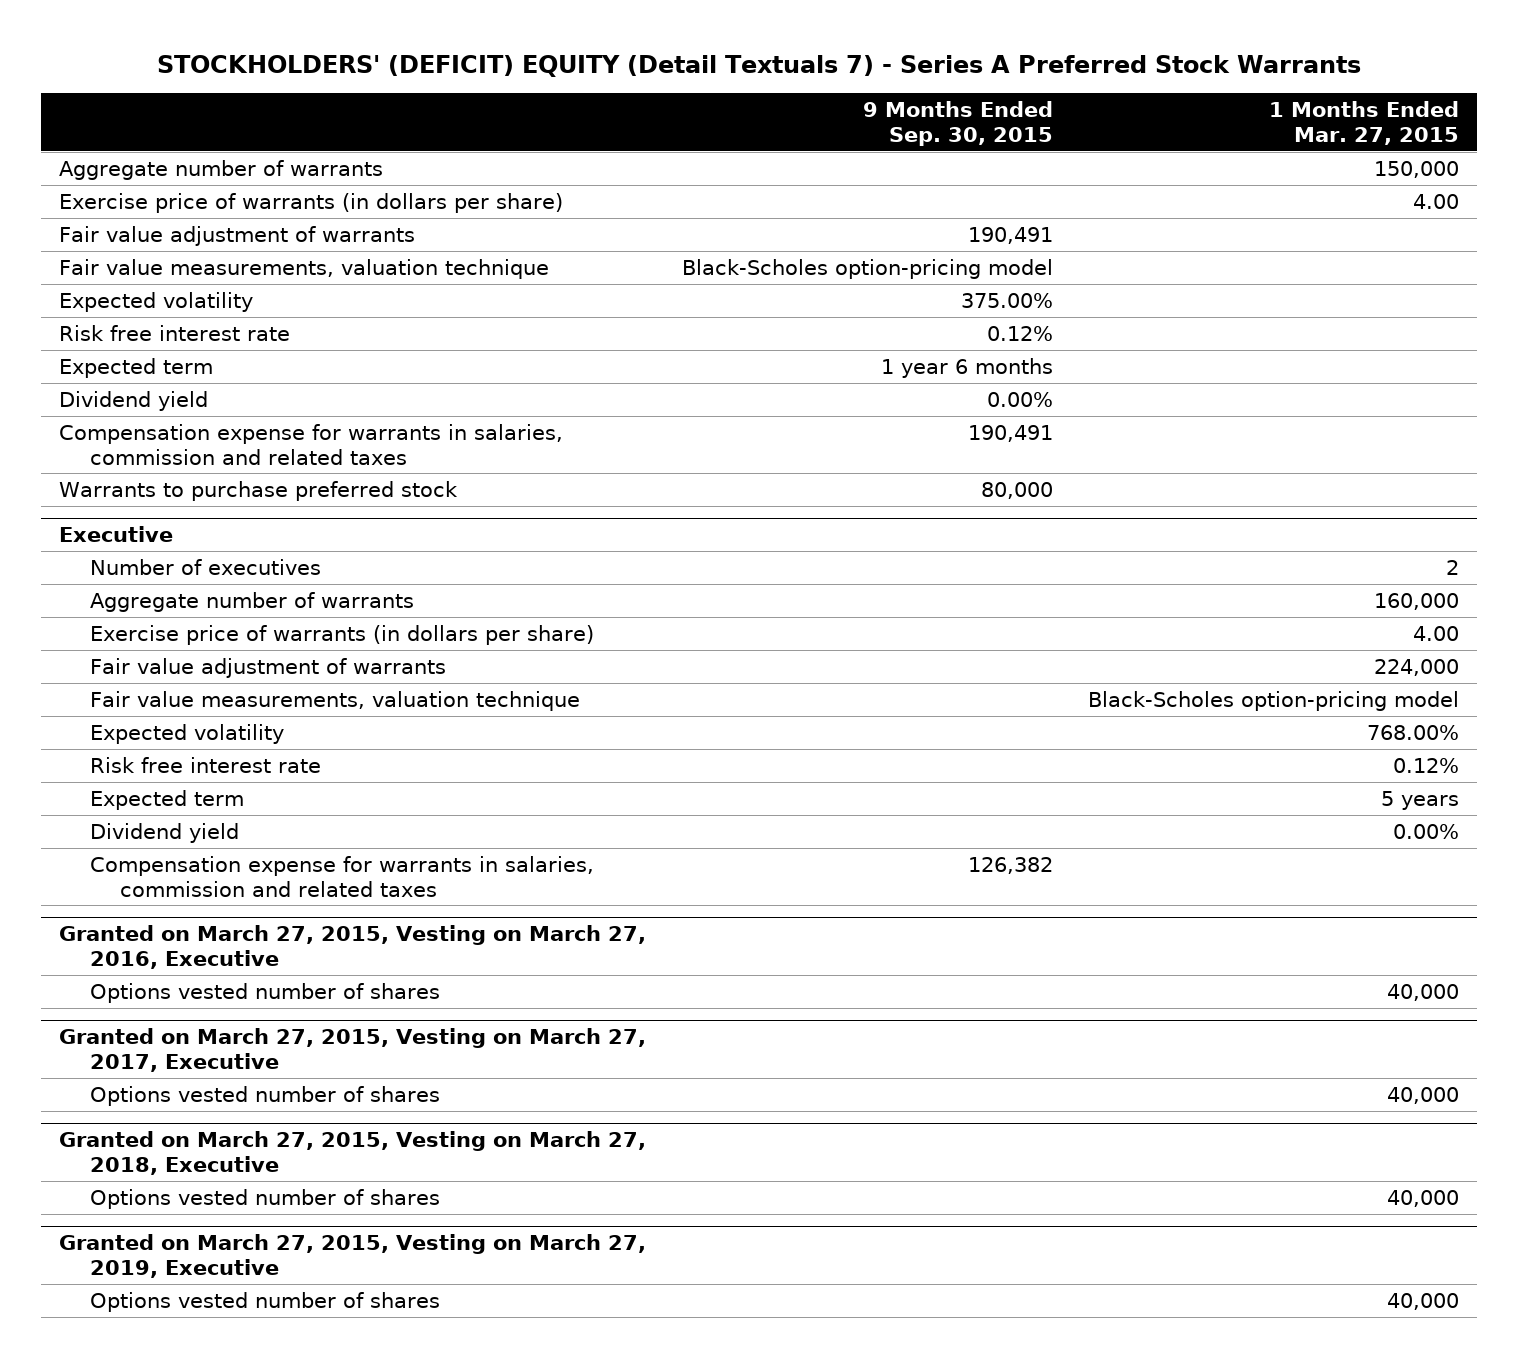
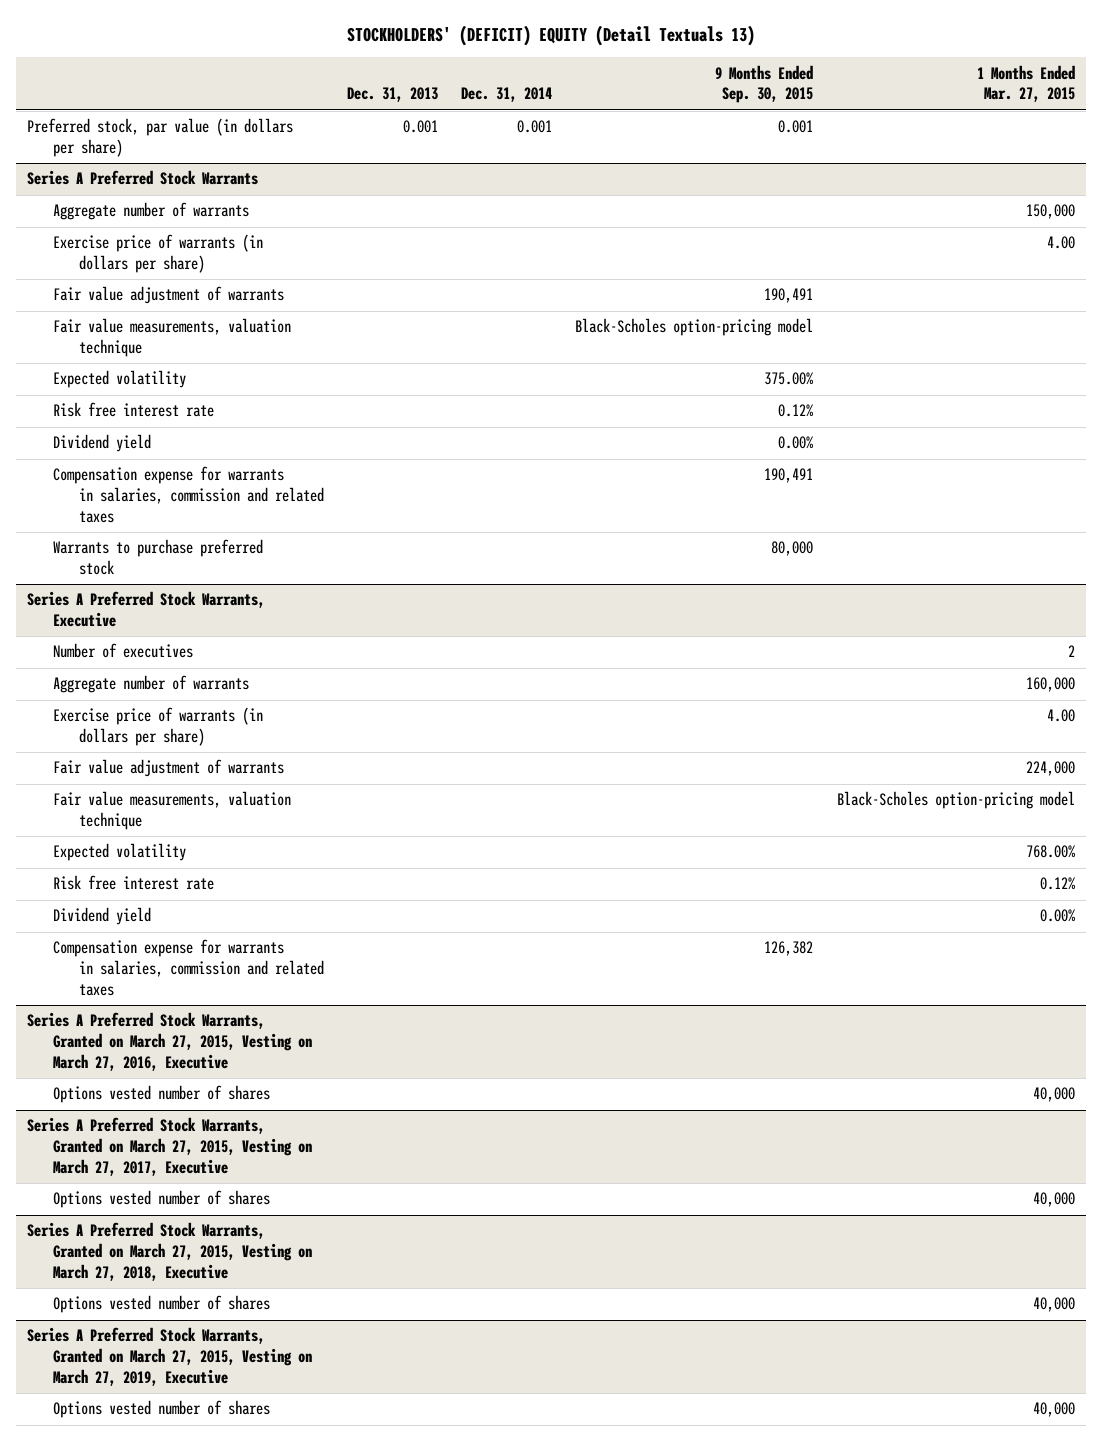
- STOCKHOLDERS' (DEFICIT) EQUITY (Detail Textuals 7) - Series A Preferred Stock Warrants
+ STOCKHOLDERS' (DEFICIT) EQUITY (Detail Textuals 13)
- | 9 Months Ended Sep. 30, 2015 | 1 Months Ended Mar. 27, 2015
+ | Dec. 31, 2013 | Dec. 31, 2014 | 9 Months Ended Sep. 30, 2015 | 1 Months Ended Mar. 27, 2015
+ Preferred stock, par value (in dollars per share) | 0.001 | 0.001 | 0.001 |
+ Series A Preferred Stock Warrants
- Expected term | 1 year 6 months |
- Executive
+ Series A Preferred Stock Warrants, Executive
- Expected term | | 5 years
- Granted on March 27, 2015, Vesting on March 27, 2016, Executive
+ Series A Preferred Stock Warrants, Granted on March 27, 2015, Vesting on March 27, 2016, Executive
- Granted on March 27, 2015, Vesting on March 27, 2017, Executive
+ Series A Preferred Stock Warrants, Granted on March 27, 2015, Vesting on March 27, 2017, Executive
- Granted on March 27, 2015, Vesting on March 27, 2018, Executive
+ Series A Preferred Stock Warrants, Granted on March 27, 2015, Vesting on March 27, 2018, Executive
- Granted on March 27, 2015, Vesting on March 27, 2019, Executive
+ Series A Preferred Stock Warrants, Granted on March 27, 2015, Vesting on March 27, 2019, Executive

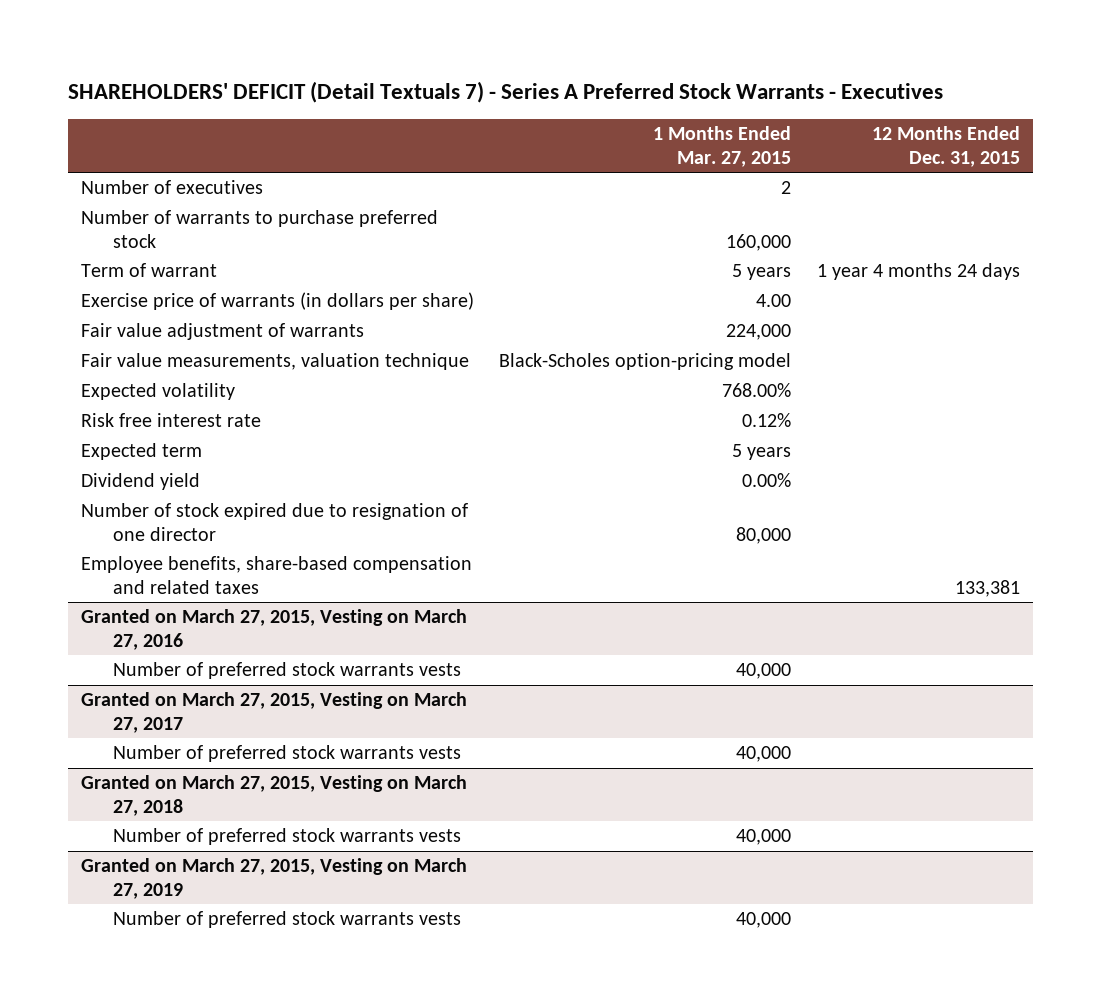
- STOCKHOLDERS' (DEFICIT) EQUITY (Detail Textuals 13)
+ SHAREHOLDERS' DEFICIT (Detail Textuals 7) - Series A Preferred Stock Warrants - Executives
- | Dec. 31, 2013 | Dec. 31, 2014 | 9 Months Ended Sep. 30, 2015 | 1 Months Ended Mar. 27, 2015
+ | 1 Months Ended Mar. 27, 2015 | 12 Months Ended Dec. 31, 2015
- Preferred stock, par value (in dollars per share) | 0.001 | 0.001 | 0.001 |
- Series A Preferred Stock Warrants
- Aggregate number of warrants | | | | 150,000
- Exercise price of warrants (in dollars per share) | | | | 4.00
- Fair value adjustment of warrants | | | 190,491 |
- Fair value measurements, valuation technique | | | Black-Scholes option-pricing model |
- Expected volatility | | | 375.00% |
- Risk free interest rate | | | 0.12% |
- Dividend yield | | | 0.00% |
- Compensation expense for warrants in salaries, commission and related taxes | | | 190,491 |
- Warrants to purchase preferred stock | | | 80,000 |
- Series A Preferred Stock Warrants, Executive
- Aggregate number of warrants | | | | 160,000
+ Number of warrants to purchase preferred stock | 160,000 |
+ Term of warrant | 5 years | 1 year 4 months 24 days
+ Expected term | 5 years |
- Compensation expense for warrants in salaries, commission and related taxes | | | 126,382 |
- Series A Preferred Stock Warrants, Granted on March 27, 2015, Vesting on March 27, 2016, Executive
- Options vested number of shares | | | | 40,000
- Series A Preferred Stock Warrants, Granted on March 27, 2015, Vesting on March 27, 2017, Executive
- Options vested number of shares | | | | 40,000
- Series A Preferred Stock Warrants, Granted on March 27, 2015, Vesting on March 27, 2018, Executive
- Options vested number of shares | | | | 40,000
- Series A Preferred Stock Warrants, Granted on March 27, 2015, Vesting on March 27, 2019, Executive
- Options vested number of shares | | | | 40,000
+ Number of stock expired due to resignation of one director | 80,000 |
+ Employee benefits, share-based compensation and related taxes | | 133,381
+ Granted on March 27, 2015, Vesting on March 27, 2016
+ Number of preferred stock warrants vests | 40,000 |
+ Granted on March 27, 2015, Vesting on March 27, 2017
+ Number of preferred stock warrants vests | 40,000 |
+ Granted on March 27, 2015, Vesting on March 27, 2018
+ Number of preferred stock warrants vests | 40,000 |
+ Granted on March 27, 2015, Vesting on March 27, 2019
+ Number of preferred stock warrants vests | 40,000 |

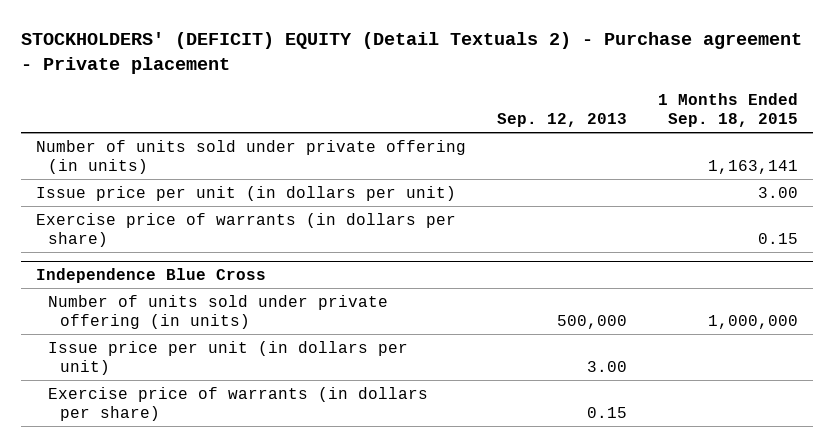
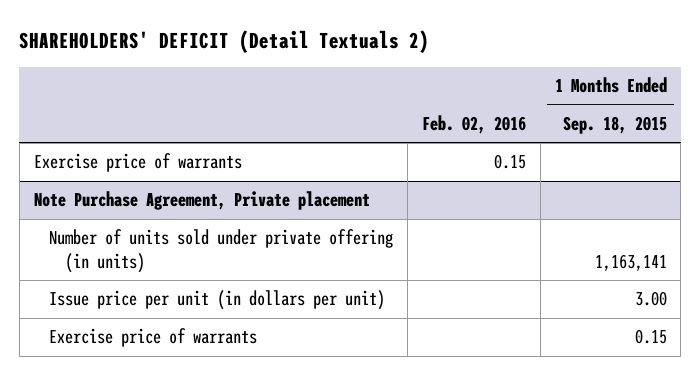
- STOCKHOLDERS' (DEFICIT) EQUITY (Detail Textuals 2) - Purchase agreement - Private placement
+ SHAREHOLDERS' DEFICIT (Detail Textuals 2)
- | Sep. 12, 2013 | 1 Months Ended Sep. 18, 2015
+ | Feb. 02, 2016 | 1 Months Ended Sep. 18, 2015
+ Exercise price of warrants | 0.15 |
+ Note Purchase Agreement, Private placement
- Exercise price of warrants (in dollars per share) | | 0.15
- Independence Blue Cross
- Number of units sold under private offering (in units) | 500,000 | 1,000,000
- Issue price per unit (in dollars per unit) | 3.00 |
- Exercise price of warrants (in dollars per share) | 0.15 |
+ Exercise price of warrants | | 0.15

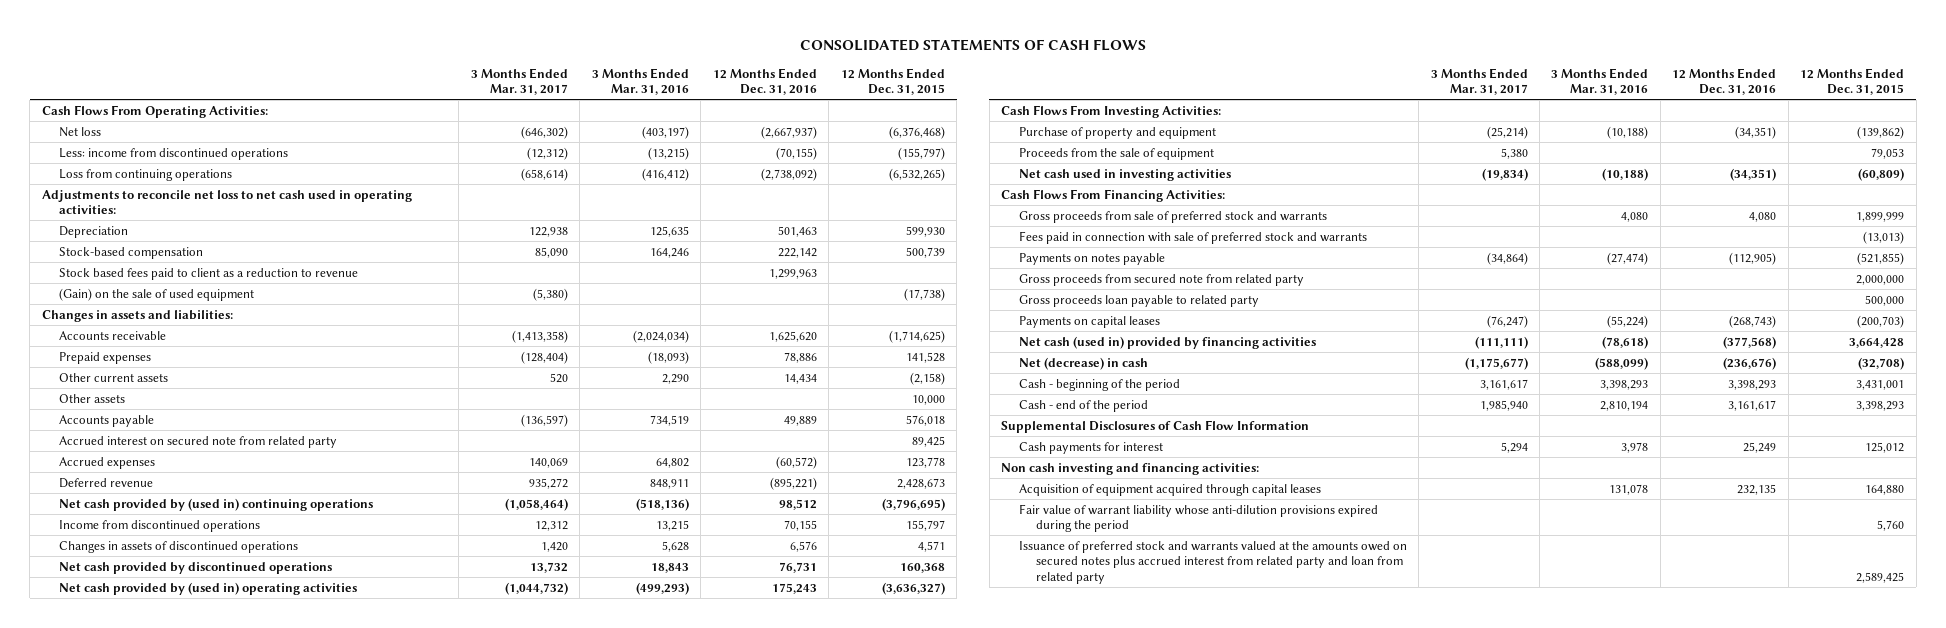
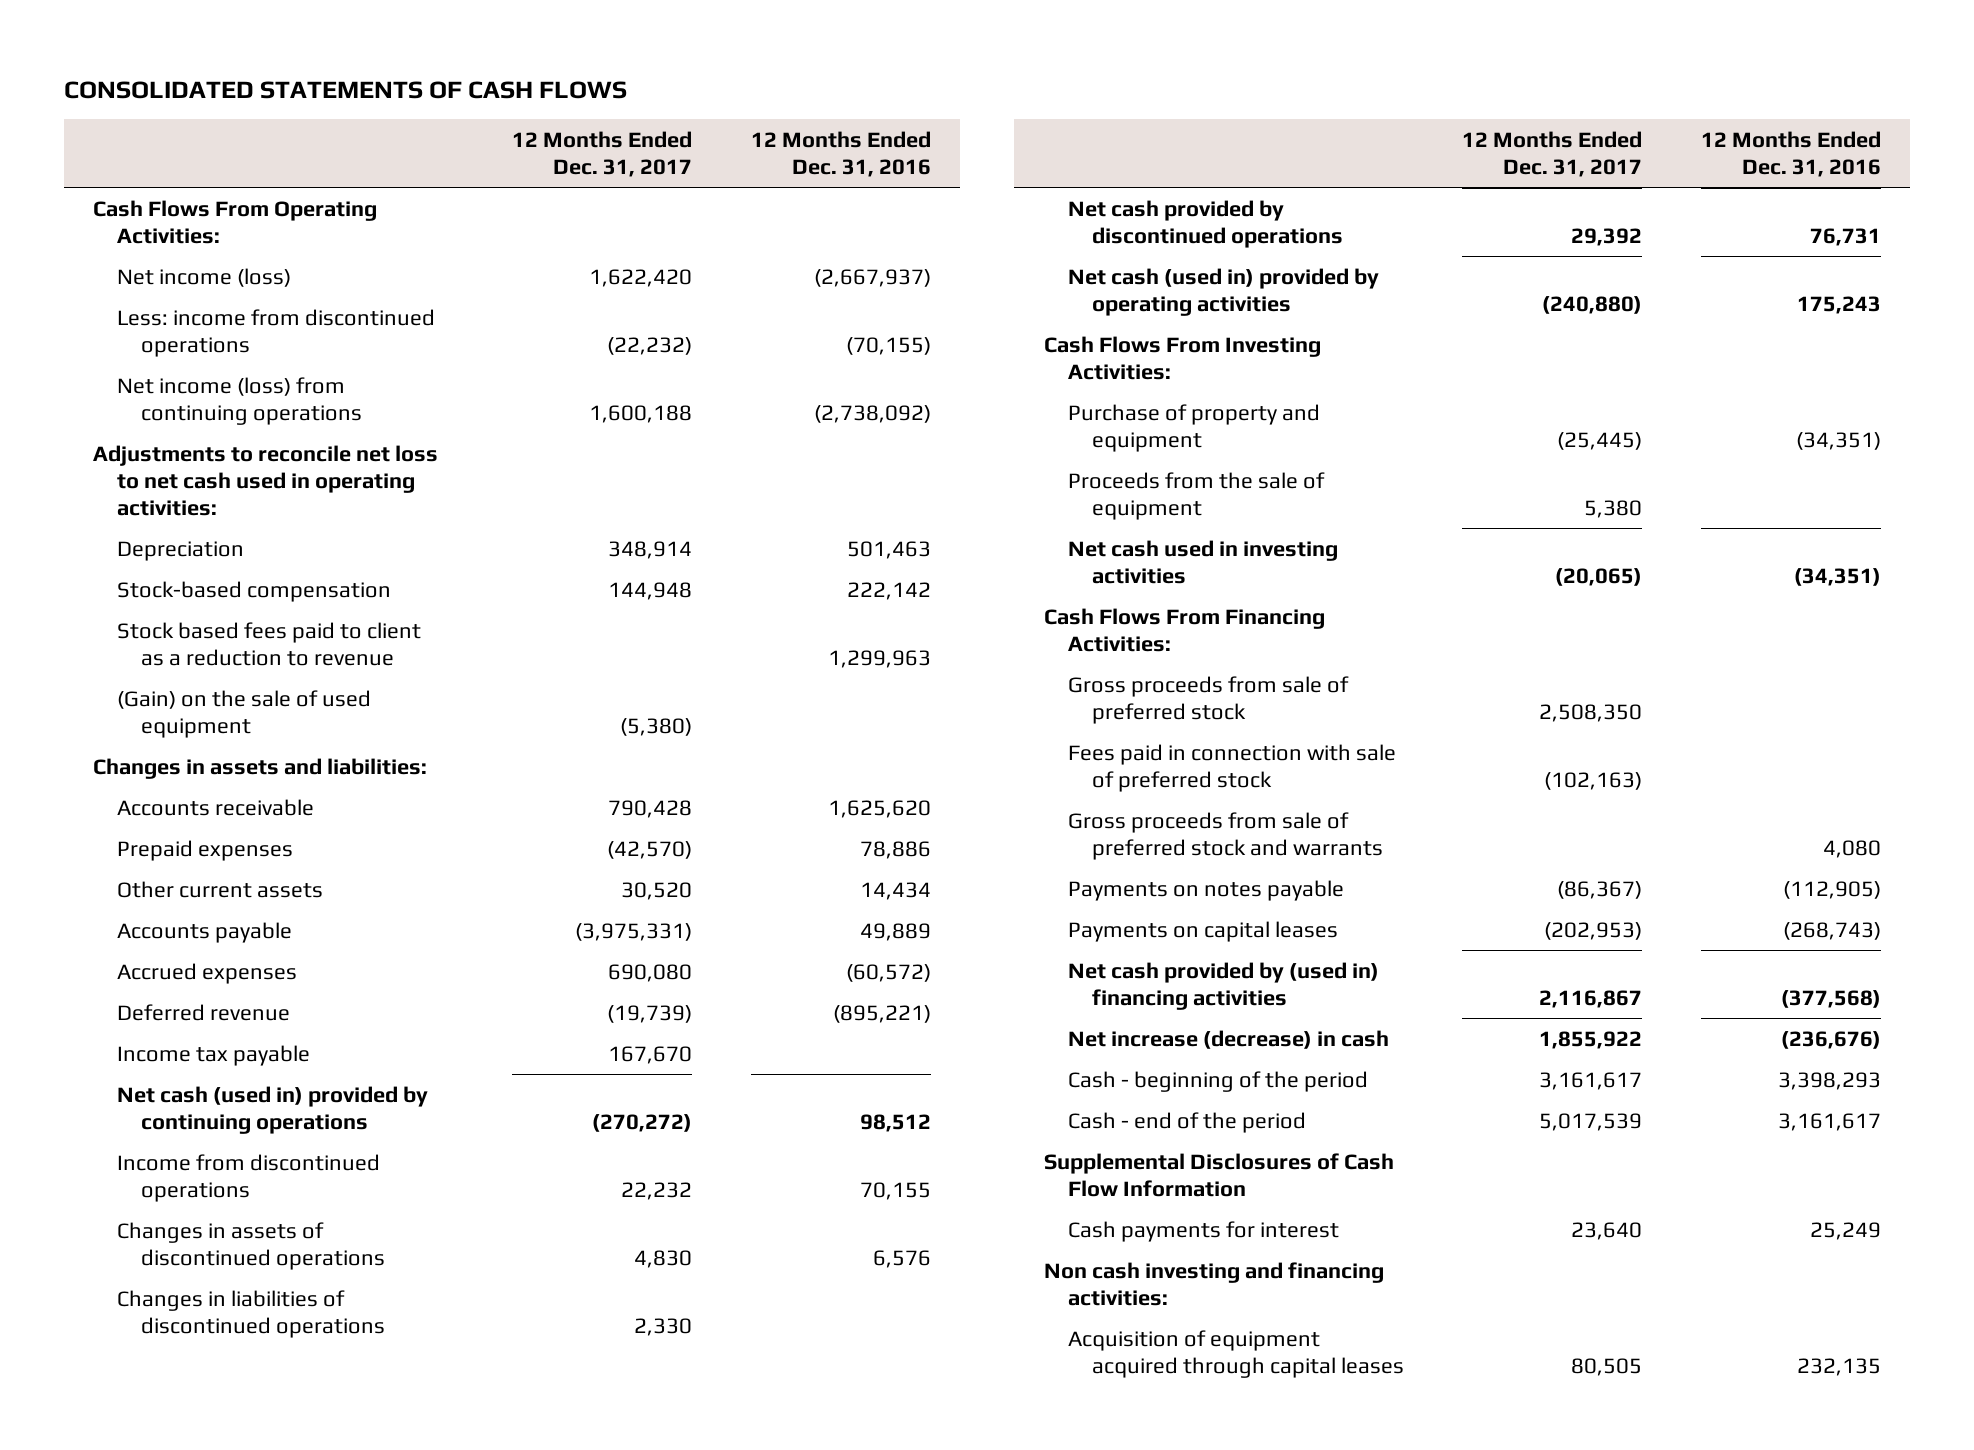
- | 3 Months Ended Mar. 31, 2017 | 3 Months Ended Mar. 31, 2016 | 12 Months Ended Dec. 31, 2016 | 12 Months Ended Dec. 31, 2015
+ | 12 Months Ended Dec. 31, 2017 | 12 Months Ended Dec. 31, 2016
- Net loss | (646,302) | (403,197) | (2,667,937) | (6,376,468)
+ Net income (loss) | 1,622,420 | (2,667,937)
- Loss from continuing operations | (658,614) | (416,412) | (2,738,092) | (6,532,265)
+ Net income (loss) from continuing operations | 1,600,188 | (2,738,092)
- Other assets | | | | 10,000
- Accrued interest on secured note from related party | | | | 89,425
- Net cash provided by (used in) continuing operations | (1,058,464) | (518,136) | 98,512 | (3,796,695)
+ Income tax payable | 167,670 |
+ Net cash (used in) provided by continuing operations | (270,272) | 98,512
+ Changes in liabilities of discontinued operations | 2,330 |
- Net cash provided by (used in) operating activities | (1,044,732) | (499,293) | 175,243 | (3,636,327)
+ Net cash (used in) provided by operating activities | (240,880) | 175,243
+ Gross proceeds from sale of preferred stock | 2,508,350 |
+ Fees paid in connection with sale of preferred stock | (102,163) |
- Fees paid in connection with sale of preferred stock and warrants | | | | (13,013)
- Gross proceeds from secured note from related party | | | | 2,000,000
- Gross proceeds loan payable to related party | | | | 500,000
- Net cash (used in) provided by financing activities | (111,111) | (78,618) | (377,568) | 3,664,428
- Net (decrease) in cash | (1,175,677) | (588,099) | (236,676) | (32,708)
+ Net cash provided by (used in) financing activities | 2,116,867 | (377,568)
+ Net increase (decrease) in cash | 1,855,922 | (236,676)
- Fair value of warrant liability whose anti-dilution provisions expired during the period | | | | 5,760
- Issuance of preferred stock and warrants valued at the amounts owed on secured notes plus accrued interest from related party and loan from related party | | | | 2,589,425

